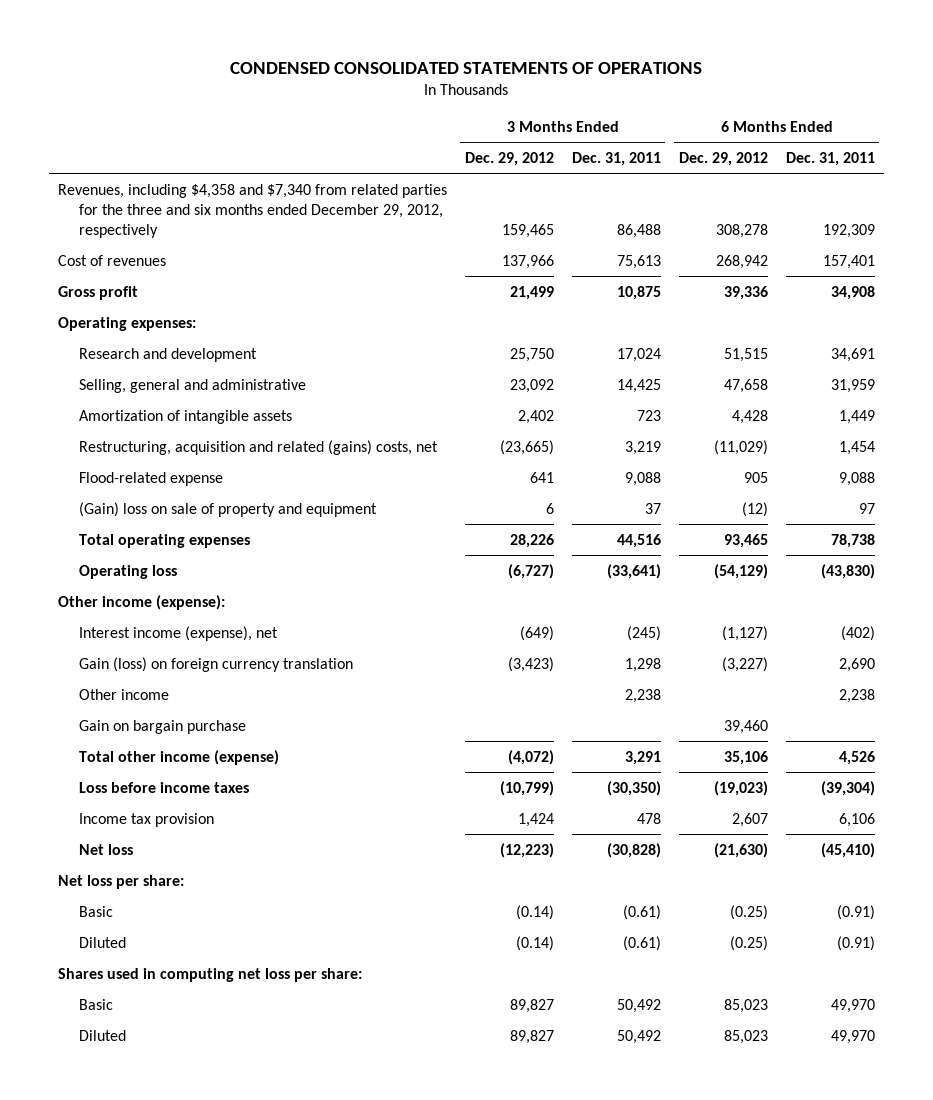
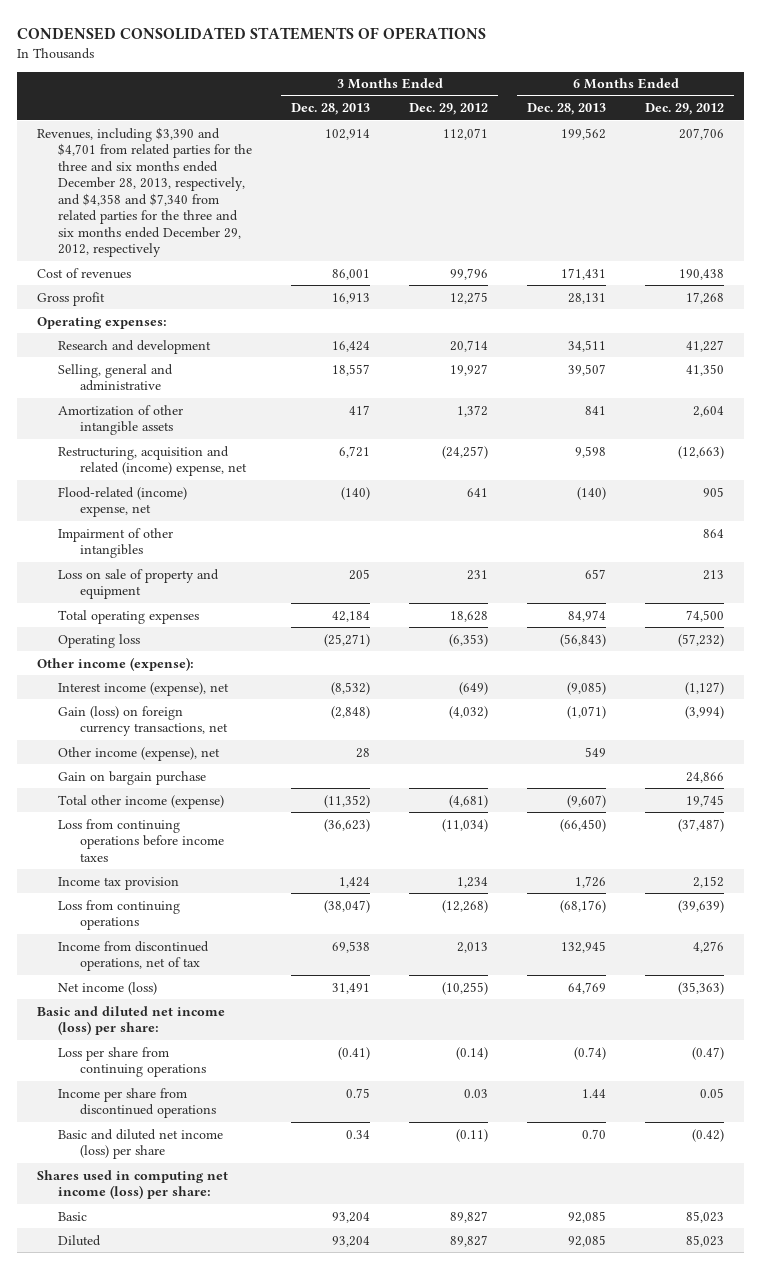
- | 3 Months Ended Dec. 29, 2012 | 3 Months Ended Dec. 31, 2011 | 6 Months Ended Dec. 29, 2012 | 6 Months Ended Dec. 31, 2011
+ | 3 Months Ended Dec. 28, 2013 | 3 Months Ended Dec. 29, 2012 | 6 Months Ended Dec. 28, 2013 | 6 Months Ended Dec. 29, 2012
- Revenues, including $4,358 and $7,340 from related parties for the three and six months ended December 29, 2012, respectively | 159,465 | 86,488 | 308,278 | 192,309
- Cost of revenues | 137,966 | 75,613 | 268,942 | 157,401
- Gross profit | 21,499 | 10,875 | 39,336 | 34,908
+ Revenues, including $3,390 and $4,701 from related parties for the three and six months ended December 28, 2013, respectively, and $4,358 and $7,340 from related parties for the three and six months ended December 29, 2012, respectively | 102,914 | 112,071 | 199,562 | 207,706
+ Cost of revenues | 86,001 | 99,796 | 171,431 | 190,438
+ Gross profit | 16,913 | 12,275 | 28,131 | 17,268
- Research and development | 25,750 | 17,024 | 51,515 | 34,691
- Selling, general and administrative | 23,092 | 14,425 | 47,658 | 31,959
- Amortization of intangible assets | 2,402 | 723 | 4,428 | 1,449
- Restructuring, acquisition and related (gains) costs, net | (23,665) | 3,219 | (11,029) | 1,454
- Flood-related expense | 641 | 9,088 | 905 | 9,088
- (Gain) loss on sale of property and equipment | 6 | 37 | (12) | 97
- Total operating expenses | 28,226 | 44,516 | 93,465 | 78,738
- Operating loss | (6,727) | (33,641) | (54,129) | (43,830)
+ Research and development | 16,424 | 20,714 | 34,511 | 41,227
+ Selling, general and administrative | 18,557 | 19,927 | 39,507 | 41,350
+ Amortization of other intangible assets | 417 | 1,372 | 841 | 2,604
+ Restructuring, acquisition and related (income) expense, net | 6,721 | (24,257) | 9,598 | (12,663)
+ Flood-related (income) expense, net | (140) | 641 | (140) | 905
+ Impairment of other intangibles | | | | 864
+ Loss on sale of property and equipment | 205 | 231 | 657 | 213
+ Total operating expenses | 42,184 | 18,628 | 84,974 | 74,500
+ Operating loss | (25,271) | (6,353) | (56,843) | (57,232)
- Gain (loss) on foreign currency translation | (3,423) | 1,298 | (3,227) | 2,690
- Other income | | 2,238 | | 2,238
- Gain on bargain purchase | | | 39,460 |
- Total other income (expense) | (4,072) | 3,291 | 35,106 | 4,526
- Loss before income taxes | (10,799) | (30,350) | (19,023) | (39,304)
- Income tax provision | 1,424 | 478 | 2,607 | 6,106
- Net loss | (12,223) | (30,828) | (21,630) | (45,410)
- Net loss per share:
- Basic | (0.14) | (0.61) | (0.25) | (0.91)
- Diluted | (0.14) | (0.61) | (0.25) | (0.91)
- Shares used in computing net loss per share:
+ Gain (loss) on foreign currency transactions, net | (2,848) | (4,032) | (1,071) | (3,994)
+ Other income (expense), net | 28 | | 549 |
+ Gain on bargain purchase | | | | 24,866
+ Total other income (expense) | (11,352) | (4,681) | (9,607) | 19,745
+ Loss from continuing operations before income taxes | (36,623) | (11,034) | (66,450) | (37,487)
+ Income tax provision | 1,424 | 1,234 | 1,726 | 2,152
+ Loss from continuing operations | (38,047) | (12,268) | (68,176) | (39,639)
+ Income from discontinued operations, net of tax | 69,538 | 2,013 | 132,945 | 4,276
+ Net income (loss) | 31,491 | (10,255) | 64,769 | (35,363)
+ Basic and diluted net income (loss) per share:
+ Loss per share from continuing operations | (0.41) | (0.14) | (0.74) | (0.47)
+ Income per share from discontinued operations | 0.75 | 0.03 | 1.44 | 0.05
+ Basic and diluted net income (loss) per share | 0.34 | (0.11) | 0.70 | (0.42)
+ Shares used in computing net income (loss) per share:

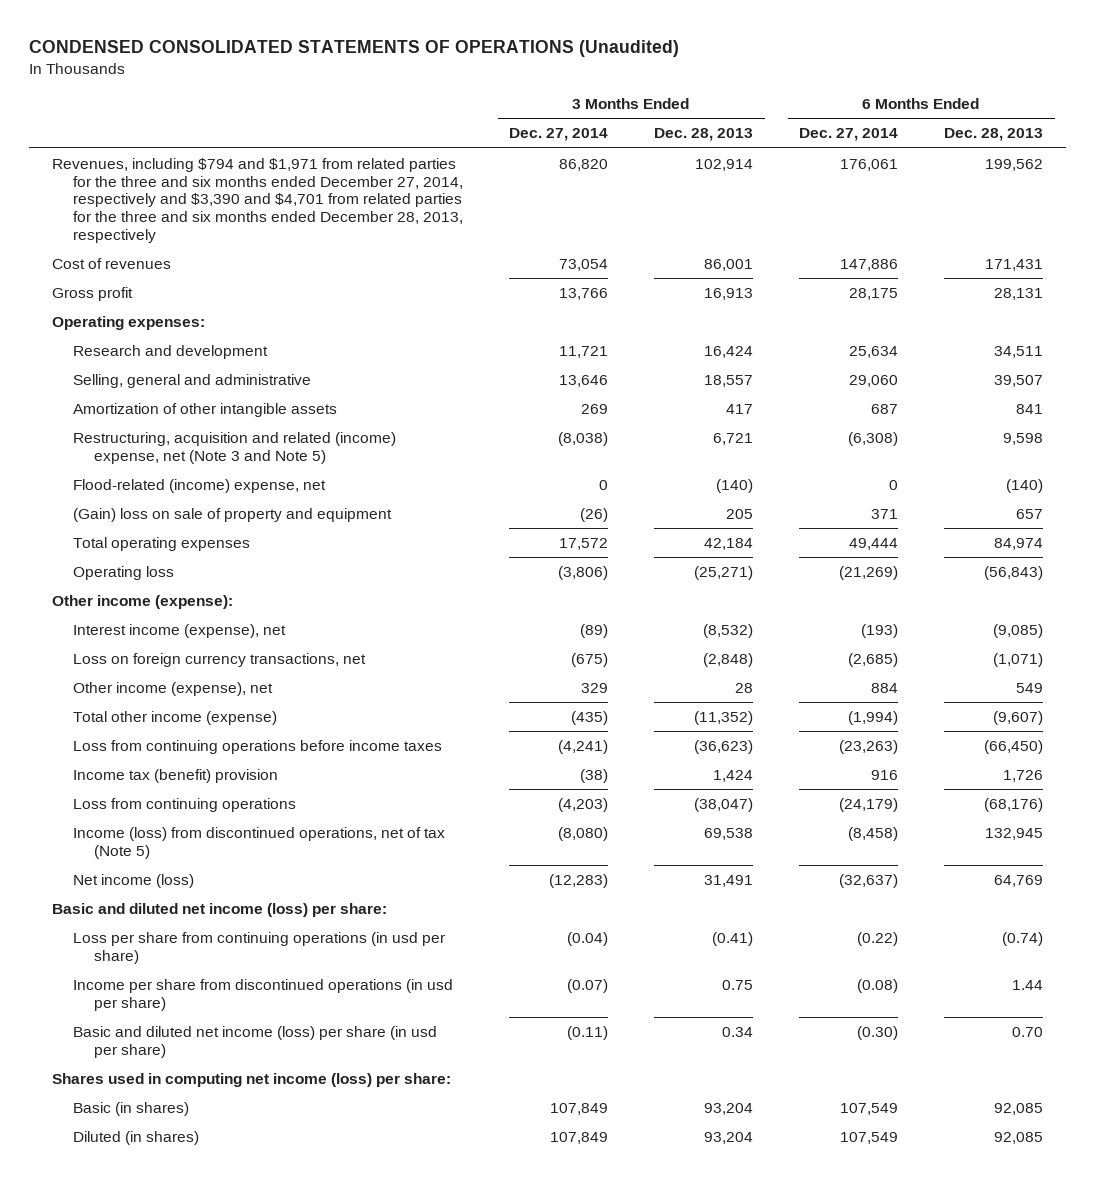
- CONDENSED CONSOLIDATED STATEMENTS OF OPERATIONS
+ CONDENSED CONSOLIDATED STATEMENTS OF OPERATIONS (Unaudited)
- | 3 Months Ended Dec. 28, 2013 | 3 Months Ended Dec. 29, 2012 | 6 Months Ended Dec. 28, 2013 | 6 Months Ended Dec. 29, 2012
+ | 3 Months Ended Dec. 27, 2014 | 3 Months Ended Dec. 28, 2013 | 6 Months Ended Dec. 27, 2014 | 6 Months Ended Dec. 28, 2013
- Revenues, including $3,390 and $4,701 from related parties for the three and six months ended December 28, 2013, respectively, and $4,358 and $7,340 from related parties for the three and six months ended December 29, 2012, respectively | 102,914 | 112,071 | 199,562 | 207,706
+ Revenues, including $794 and $1,971 from related parties for the three and six months ended December 27, 2014, respectively and $3,390 and $4,701 from related parties for the three and six months ended December 28, 2013, respectively | 86,820 | 102,914 | 176,061 | 199,562
- Restructuring, acquisition and related (income) expense, net | 6,721 | (24,257) | 9,598 | (12,663)
+ Restructuring, acquisition and related (income) expense, net (Note 3 and Note 5) | (8,038) | 6,721 | (6,308) | 9,598
- Impairment of other intangibles | | | | 864
- Loss on sale of property and equipment | 205 | 231 | 657 | 213
+ (Gain) loss on sale of property and equipment | (26) | 205 | 371 | 657
- Gain (loss) on foreign currency transactions, net | (2,848) | (4,032) | (1,071) | (3,994)
+ Loss on foreign currency transactions, net | (675) | (2,848) | (2,685) | (1,071)
- Gain on bargain purchase | | | | 24,866
- Income tax provision | 1,424 | 1,234 | 1,726 | 2,152
+ Income tax (benefit) provision | (38) | 1,424 | 916 | 1,726
- Income from discontinued operations, net of tax | 69,538 | 2,013 | 132,945 | 4,276
+ Income (loss) from discontinued operations, net of tax (Note 5) | (8,080) | 69,538 | (8,458) | 132,945
- Loss per share from continuing operations | (0.41) | (0.14) | (0.74) | (0.47)
- Income per share from discontinued operations | 0.75 | 0.03 | 1.44 | 0.05
- Basic and diluted net income (loss) per share | 0.34 | (0.11) | 0.70 | (0.42)
+ Loss per share from continuing operations (in usd per share) | (0.04) | (0.41) | (0.22) | (0.74)
+ Income per share from discontinued operations (in usd per share) | (0.07) | 0.75 | (0.08) | 1.44
+ Basic and diluted net income (loss) per share (in usd per share) | (0.11) | 0.34 | (0.30) | 0.70
- Basic | 93,204 | 89,827 | 92,085 | 85,023
- Diluted | 93,204 | 89,827 | 92,085 | 85,023
+ Basic (in shares) | 107,849 | 93,204 | 107,549 | 92,085
+ Diluted (in shares) | 107,849 | 93,204 | 107,549 | 92,085

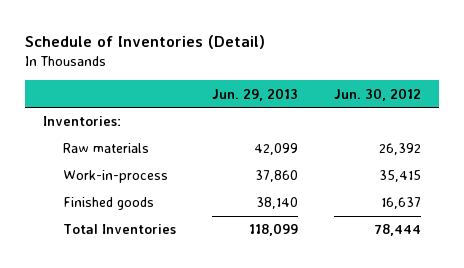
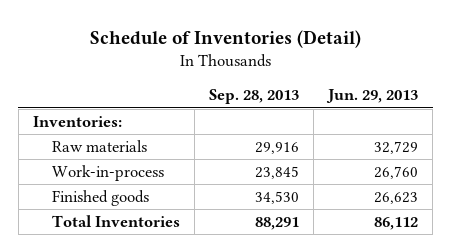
- | Jun. 29, 2013 | Jun. 30, 2012
+ | Sep. 28, 2013 | Jun. 29, 2013
- Raw materials | 42,099 | 26,392
- Work-in-process | 37,860 | 35,415
- Finished goods | 38,140 | 16,637
- Total Inventories | 118,099 | 78,444
+ Raw materials | 29,916 | 32,729
+ Work-in-process | 23,845 | 26,760
+ Finished goods | 34,530 | 26,623
+ Total Inventories | 88,291 | 86,112

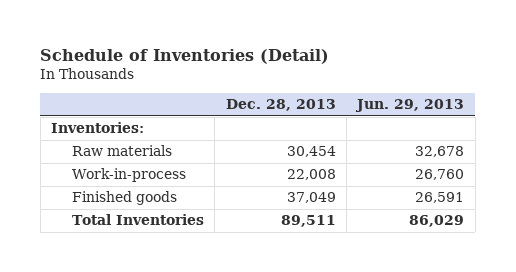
- | Sep. 28, 2013 | Jun. 29, 2013
+ | Dec. 28, 2013 | Jun. 29, 2013
- Raw materials | 29,916 | 32,729
+ Raw materials | 30,454 | 32,678
- Finished goods | 34,530 | 26,623
- Total Inventories | 88,291 | 86,112
+ Finished goods | 37,049 | 26,591
+ Total Inventories | 89,511 | 86,029

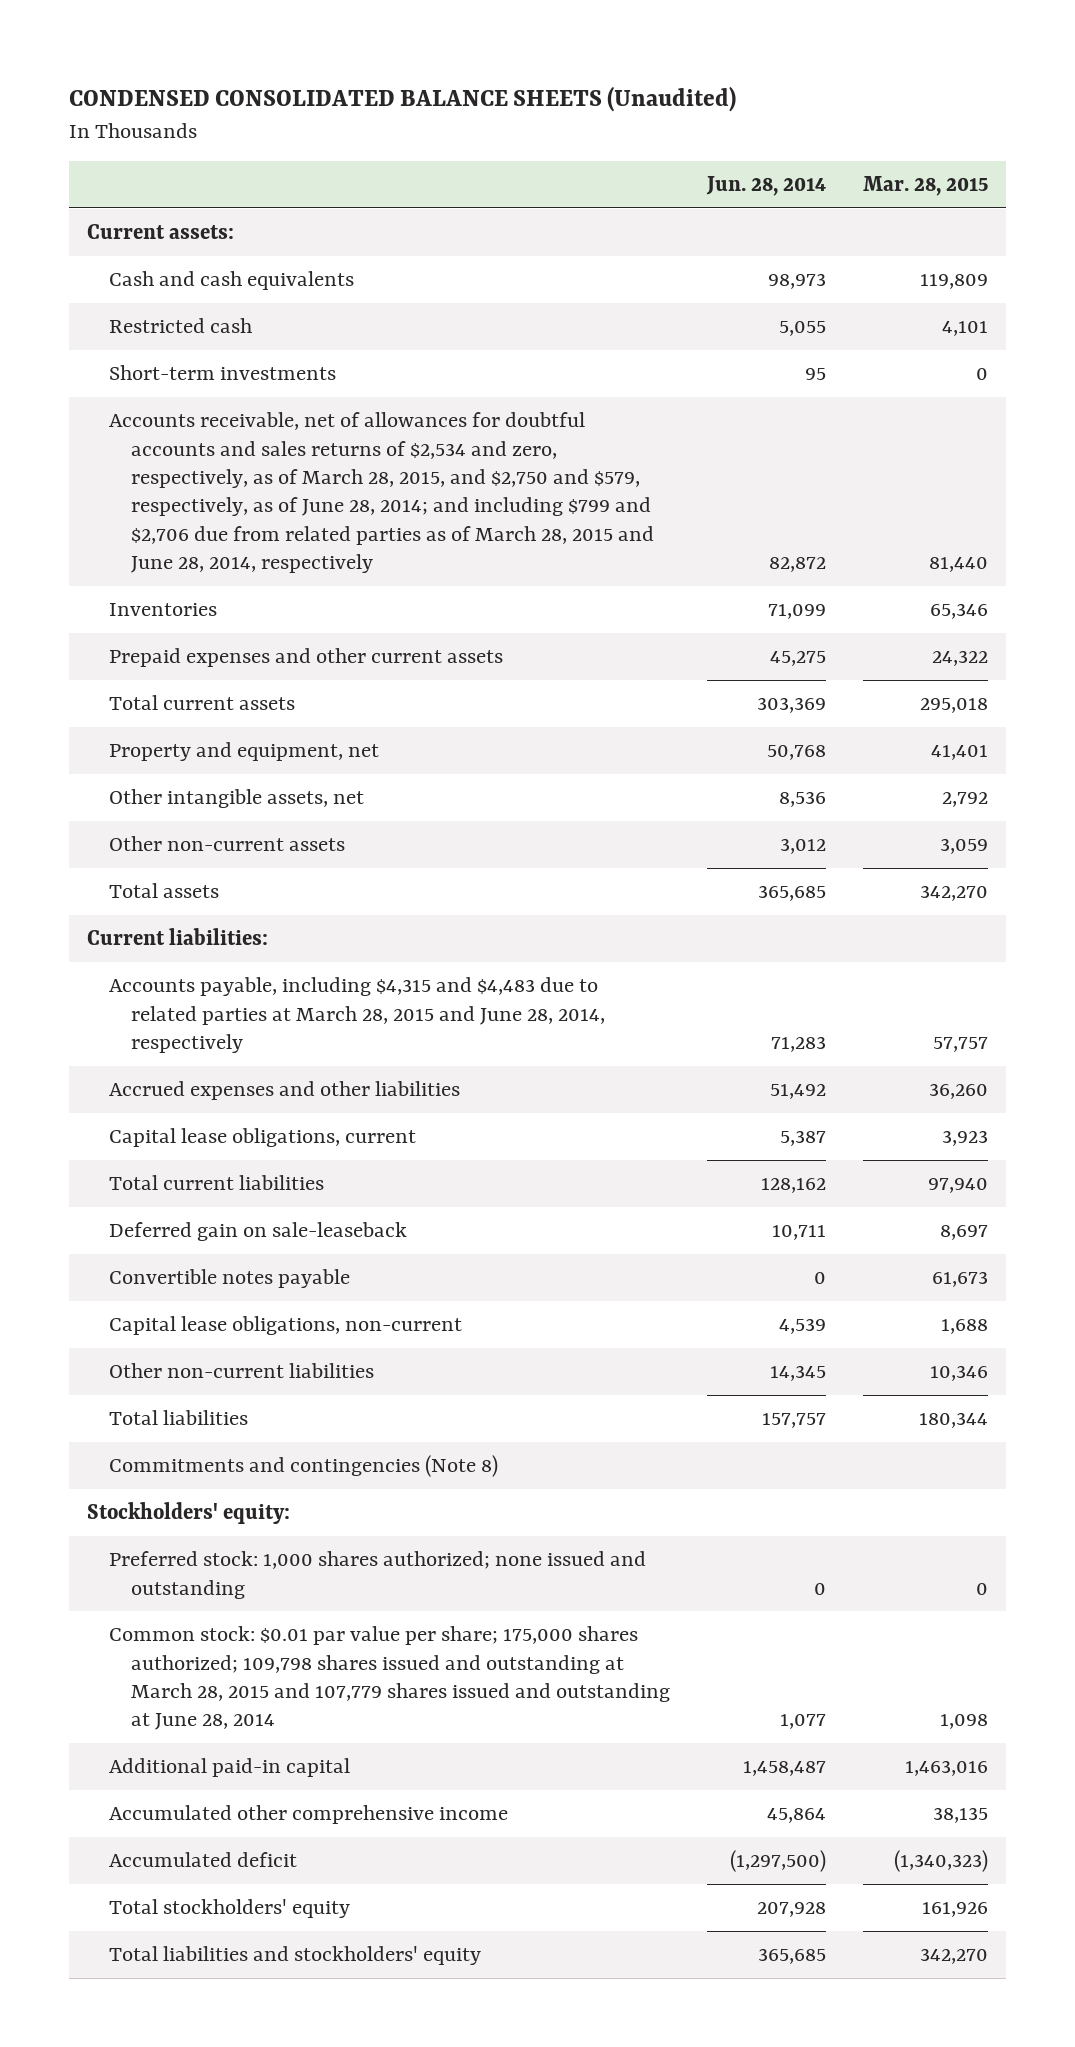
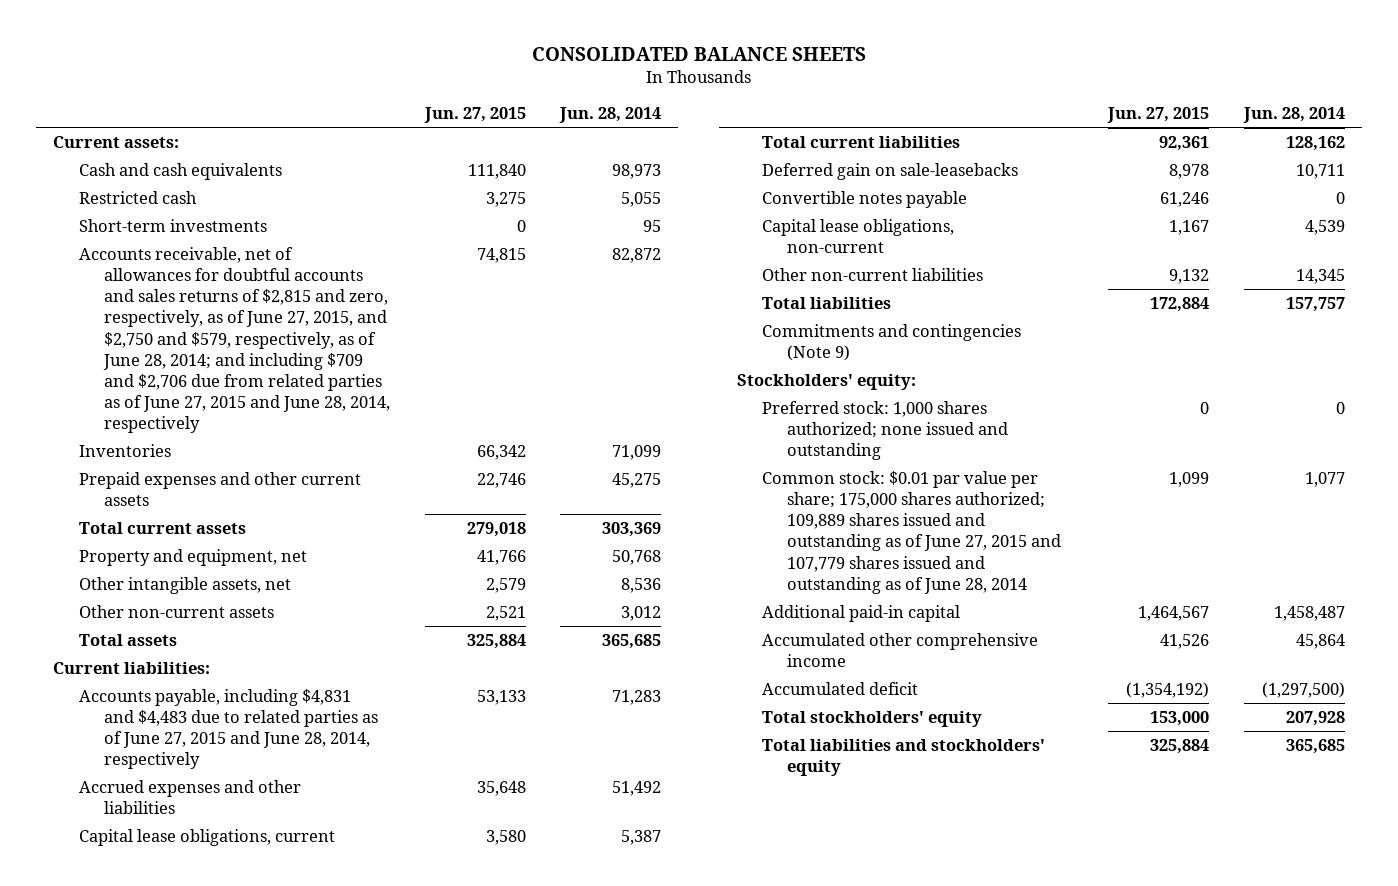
- CONDENSED CONSOLIDATED BALANCE SHEETS (Unaudited)
+ CONSOLIDATED BALANCE SHEETS
- | Jun. 28, 2014 | Mar. 28, 2015
+ | Jun. 27, 2015 | Jun. 28, 2014
- Accounts receivable, net of allowances for doubtful accounts and sales returns of $2,534 and zero, respectively, as of March 28, 2015, and $2,750 and $579, respectively, as of June 28, 2014; and including $799 and $2,706 due from related parties as of March 28, 2015 and June 28, 2014, respectively | 82,872 | 81,440
+ Accounts receivable, net of allowances for doubtful accounts and sales returns of $2,815 and zero, respectively, as of June 27, 2015, and $2,750 and $579, respectively, as of June 28, 2014; and including $709 and $2,706 due from related parties as of June 27, 2015 and June 28, 2014, respectively | 74,815 | 82,872
- Accounts payable, including $4,315 and $4,483 due to related parties at March 28, 2015 and June 28, 2014, respectively | 71,283 | 57,757
+ Accounts payable, including $4,831 and $4,483 due to related parties as of June 27, 2015 and June 28, 2014, respectively | 53,133 | 71,283
- Deferred gain on sale-leaseback | 10,711 | 8,697
+ Deferred gain on sale-leasebacks | 8,978 | 10,711
- Commitments and contingencies (Note 8)
+ Commitments and contingencies (Note 9)
- Common stock: $0.01 par value per share; 175,000 shares authorized; 109,798 shares issued and outstanding at March 28, 2015 and 107,779 shares issued and outstanding at June 28, 2014 | 1,077 | 1,098
+ Common stock: $0.01 par value per share; 175,000 shares authorized; 109,889 shares issued and outstanding as of June 27, 2015 and 107,779 shares issued and outstanding as of June 28, 2014 | 1,099 | 1,077

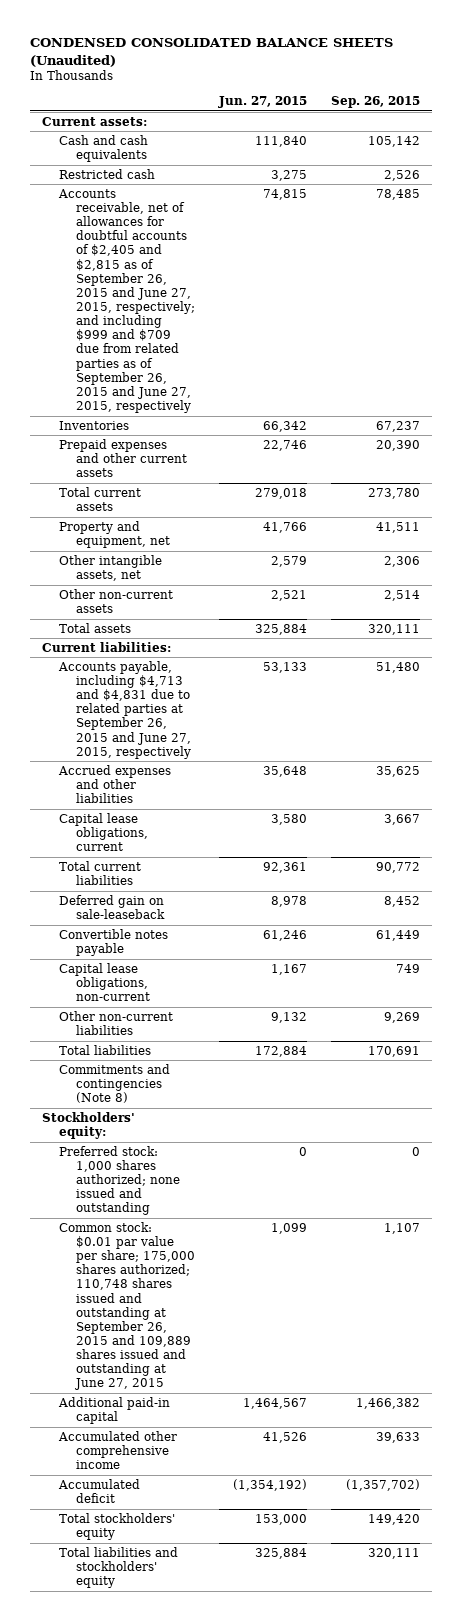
- CONSOLIDATED BALANCE SHEETS
+ CONDENSED CONSOLIDATED BALANCE SHEETS (Unaudited)
- | Jun. 27, 2015 | Jun. 28, 2014
+ | Jun. 27, 2015 | Sep. 26, 2015
- Short-term investments | 0 | 95
- Accounts receivable, net of allowances for doubtful accounts and sales returns of $2,815 and zero, respectively, as of June 27, 2015, and $2,750 and $579, respectively, as of June 28, 2014; and including $709 and $2,706 due from related parties as of June 27, 2015 and June 28, 2014, respectively | 74,815 | 82,872
+ Accounts receivable, net of allowances for doubtful accounts of $2,405 and $2,815 as of September 26, 2015 and June 27, 2015, respectively; and including $999 and $709 due from related parties as of September 26, 2015 and June 27, 2015, respectively | 74,815 | 78,485
- Accounts payable, including $4,831 and $4,483 due to related parties as of June 27, 2015 and June 28, 2014, respectively | 53,133 | 71,283
+ Accounts payable, including $4,713 and $4,831 due to related parties at September 26, 2015 and June 27, 2015, respectively | 53,133 | 51,480
- Deferred gain on sale-leasebacks | 8,978 | 10,711
+ Deferred gain on sale-leaseback | 8,978 | 8,452
- Commitments and contingencies (Note 9)
+ Commitments and contingencies (Note 8)
- Common stock: $0.01 par value per share; 175,000 shares authorized; 109,889 shares issued and outstanding as of June 27, 2015 and 107,779 shares issued and outstanding as of June 28, 2014 | 1,099 | 1,077
+ Common stock: $0.01 par value per share; 175,000 shares authorized; 110,748 shares issued and outstanding at September 26, 2015 and 109,889 shares issued and outstanding at June 27, 2015 | 1,099 | 1,107

